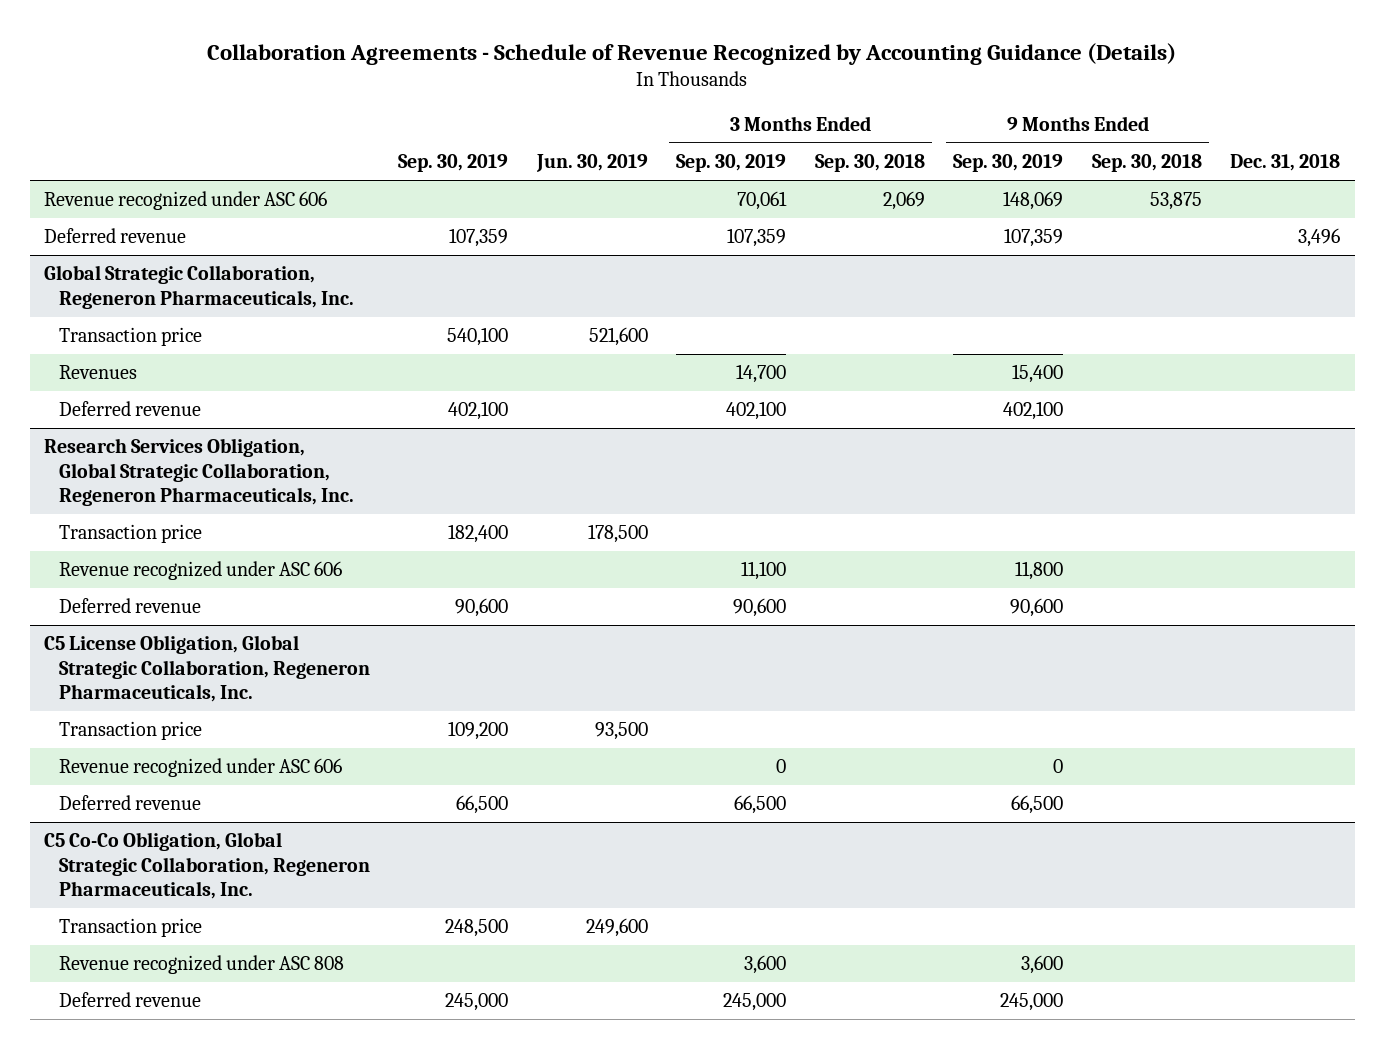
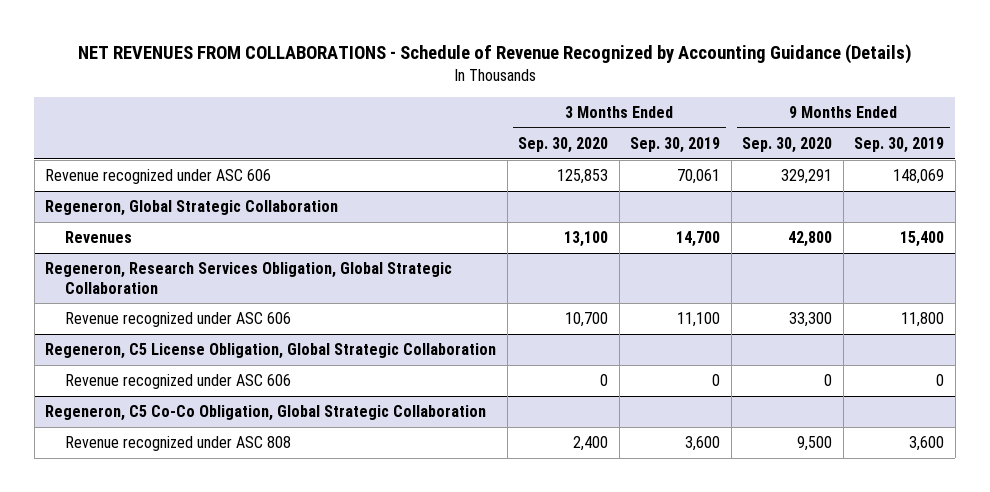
- Collaboration Agreements - Schedule of Revenue Recognized by Accounting Guidance (Details)
+ NET REVENUES FROM COLLABORATIONS - Schedule of Revenue Recognized by Accounting Guidance (Details)
- | Sep. 30, 2019 | Jun. 30, 2019 | 3 Months Ended Sep. 30, 2019 | 3 Months Ended Sep. 30, 2018 | 9 Months Ended Sep. 30, 2019 | 9 Months Ended Sep. 30, 2018 | Dec. 31, 2018
+ | 3 Months Ended Sep. 30, 2020 | 3 Months Ended Sep. 30, 2019 | 9 Months Ended Sep. 30, 2020 | 9 Months Ended Sep. 30, 2019
- Deferred revenue | 107,359 | | 107,359 | | 107,359 | | 3,496
- Global Strategic Collaboration, Regeneron Pharmaceuticals, Inc.
- Transaction price | 540,100 | 521,600 | | | | |
+ Regeneron, Global Strategic Collaboration
- Deferred revenue | 402,100 | | 402,100 | | 402,100 | |
- Research Services Obligation, Global Strategic Collaboration, Regeneron Pharmaceuticals, Inc.
- Transaction price | 182,400 | 178,500 | | | | |
+ Regeneron, Research Services Obligation, Global Strategic Collaboration
- Deferred revenue | 90,600 | | 90,600 | | 90,600 | |
- C5 License Obligation, Global Strategic Collaboration, Regeneron Pharmaceuticals, Inc.
- Transaction price | 109,200 | 93,500 | | | | |
+ Regeneron, C5 License Obligation, Global Strategic Collaboration
- Deferred revenue | 66,500 | | 66,500 | | 66,500 | |
- C5 Co-Co Obligation, Global Strategic Collaboration, Regeneron Pharmaceuticals, Inc.
- Transaction price | 248,500 | 249,600 | | | | |
+ Regeneron, C5 Co-Co Obligation, Global Strategic Collaboration
- Deferred revenue | 245,000 | | 245,000 | | 245,000 | |

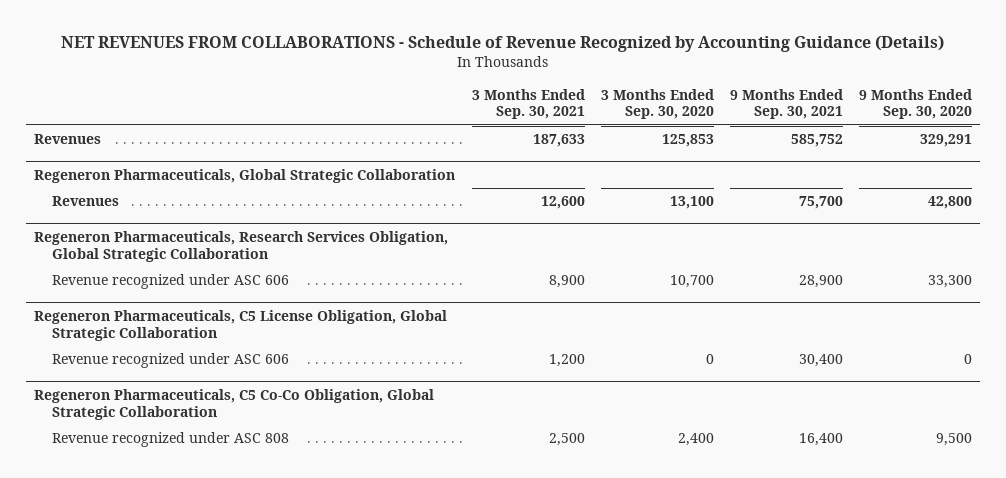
- | 3 Months Ended Sep. 30, 2020 | 3 Months Ended Sep. 30, 2019 | 9 Months Ended Sep. 30, 2020 | 9 Months Ended Sep. 30, 2019
+ | 3 Months Ended Sep. 30, 2021 | 3 Months Ended Sep. 30, 2020 | 9 Months Ended Sep. 30, 2021 | 9 Months Ended Sep. 30, 2020
- Revenue recognized under ASC 606 | 125,853 | 70,061 | 329,291 | 148,069
- Regeneron, Global Strategic Collaboration
+ Revenues | 187,633 | 125,853 | 585,752 | 329,291
+ Regeneron Pharmaceuticals, Global Strategic Collaboration
- Regeneron, Research Services Obligation, Global Strategic Collaboration
+ Regeneron Pharmaceuticals, Research Services Obligation, Global Strategic Collaboration
- Regeneron, C5 License Obligation, Global Strategic Collaboration
+ Regeneron Pharmaceuticals, C5 License Obligation, Global Strategic Collaboration
- Regeneron, C5 Co-Co Obligation, Global Strategic Collaboration
+ Regeneron Pharmaceuticals, C5 Co-Co Obligation, Global Strategic Collaboration

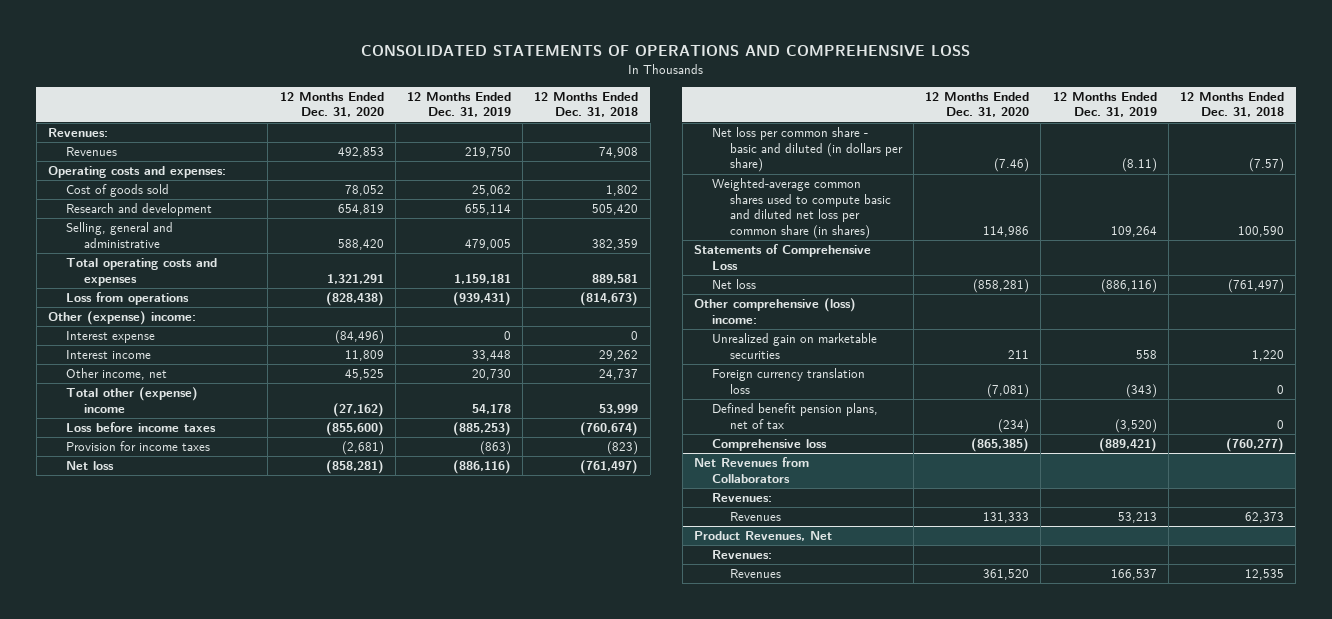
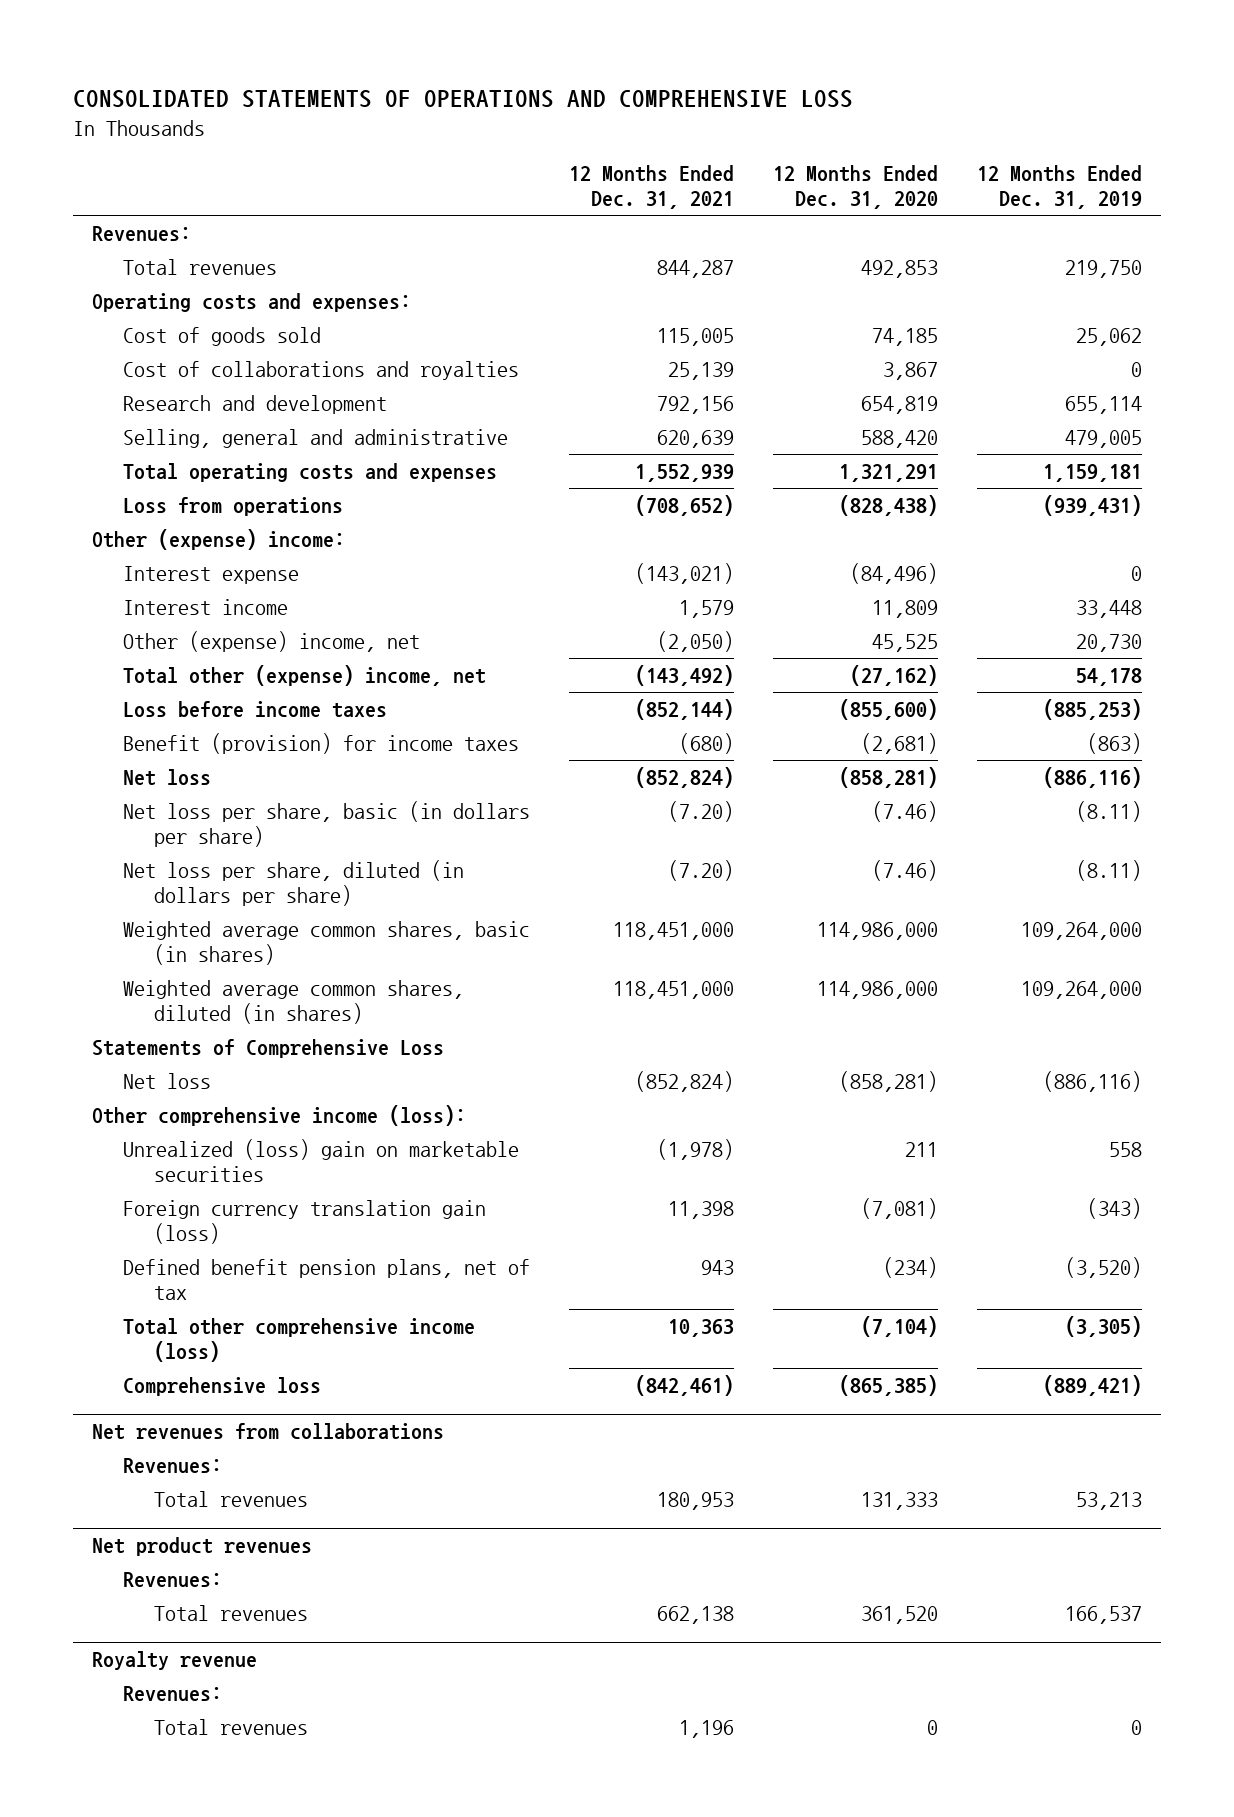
- | 12 Months Ended Dec. 31, 2020 | 12 Months Ended Dec. 31, 2019 | 12 Months Ended Dec. 31, 2018
+ | 12 Months Ended Dec. 31, 2021 | 12 Months Ended Dec. 31, 2020 | 12 Months Ended Dec. 31, 2019
- Revenues | 492,853 | 219,750 | 74,908
+ Total revenues | 844,287 | 492,853 | 219,750
- Cost of goods sold | 78,052 | 25,062 | 1,802
+ Cost of goods sold | 115,005 | 74,185 | 25,062
+ Cost of collaborations and royalties | 25,139 | 3,867 | 0
- Other income, net | 45,525 | 20,730 | 24,737
- Total other (expense) income | (27,162) | 54,178 | 53,999
+ Other (expense) income, net | (2,050) | 45,525 | 20,730
+ Total other (expense) income, net | (143,492) | (27,162) | 54,178
- Provision for income taxes | (2,681) | (863) | (823)
+ Benefit (provision) for income taxes | (680) | (2,681) | (863)
- Net loss per common share - basic and diluted (in dollars per share) | (7.46) | (8.11) | (7.57)
- Weighted-average common shares used to compute basic and diluted net loss per common share (in shares) | 114,986 | 109,264 | 100,590
+ Net loss per share, basic (in dollars per share) | (7.20) | (7.46) | (8.11)
+ Net loss per share, diluted (in dollars per share) | (7.20) | (7.46) | (8.11)
+ Weighted average common shares, basic (in shares) | 118,451,000 | 114,986,000 | 109,264,000
+ Weighted average common shares, diluted (in shares) | 118,451,000 | 114,986,000 | 109,264,000
- Other comprehensive (loss) income:
- Unrealized gain on marketable securities | 211 | 558 | 1,220
- Foreign currency translation loss | (7,081) | (343) | 0
+ Other comprehensive income (loss):
+ Unrealized (loss) gain on marketable securities | (1,978) | 211 | 558
+ Foreign currency translation gain (loss) | 11,398 | (7,081) | (343)
+ Total other comprehensive income (loss) | 10,363 | (7,104) | (3,305)
- Net Revenues from Collaborators
+ Net revenues from collaborations
- Revenues | 131,333 | 53,213 | 62,373
- Product Revenues, Net
+ Total revenues | 180,953 | 131,333 | 53,213
+ Net product revenues
- Revenues | 361,520 | 166,537 | 12,535
+ Total revenues | 662,138 | 361,520 | 166,537
+ Royalty revenue
+ Revenues:
+ Total revenues | 1,196 | 0 | 0

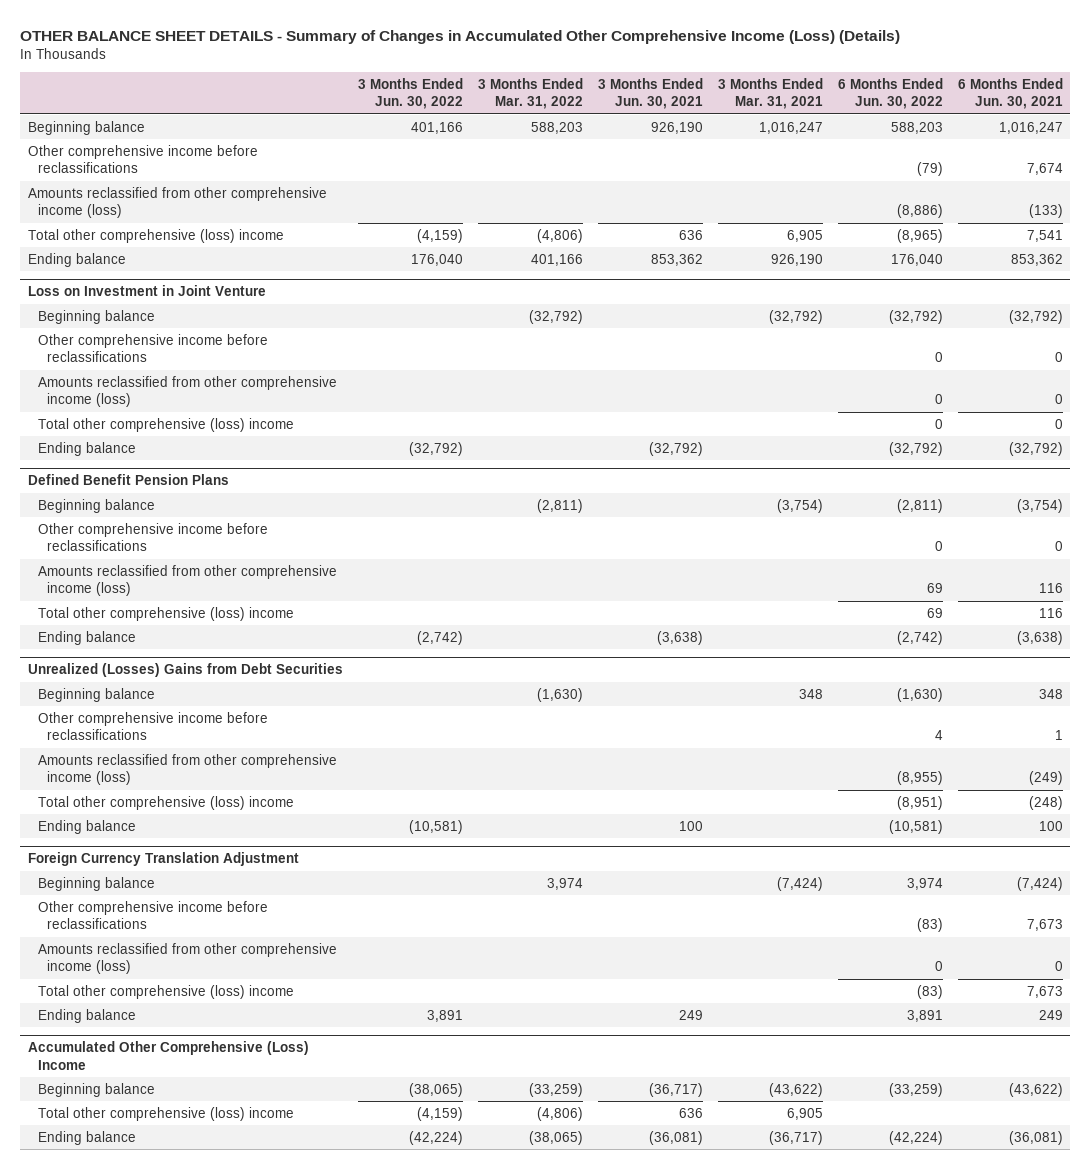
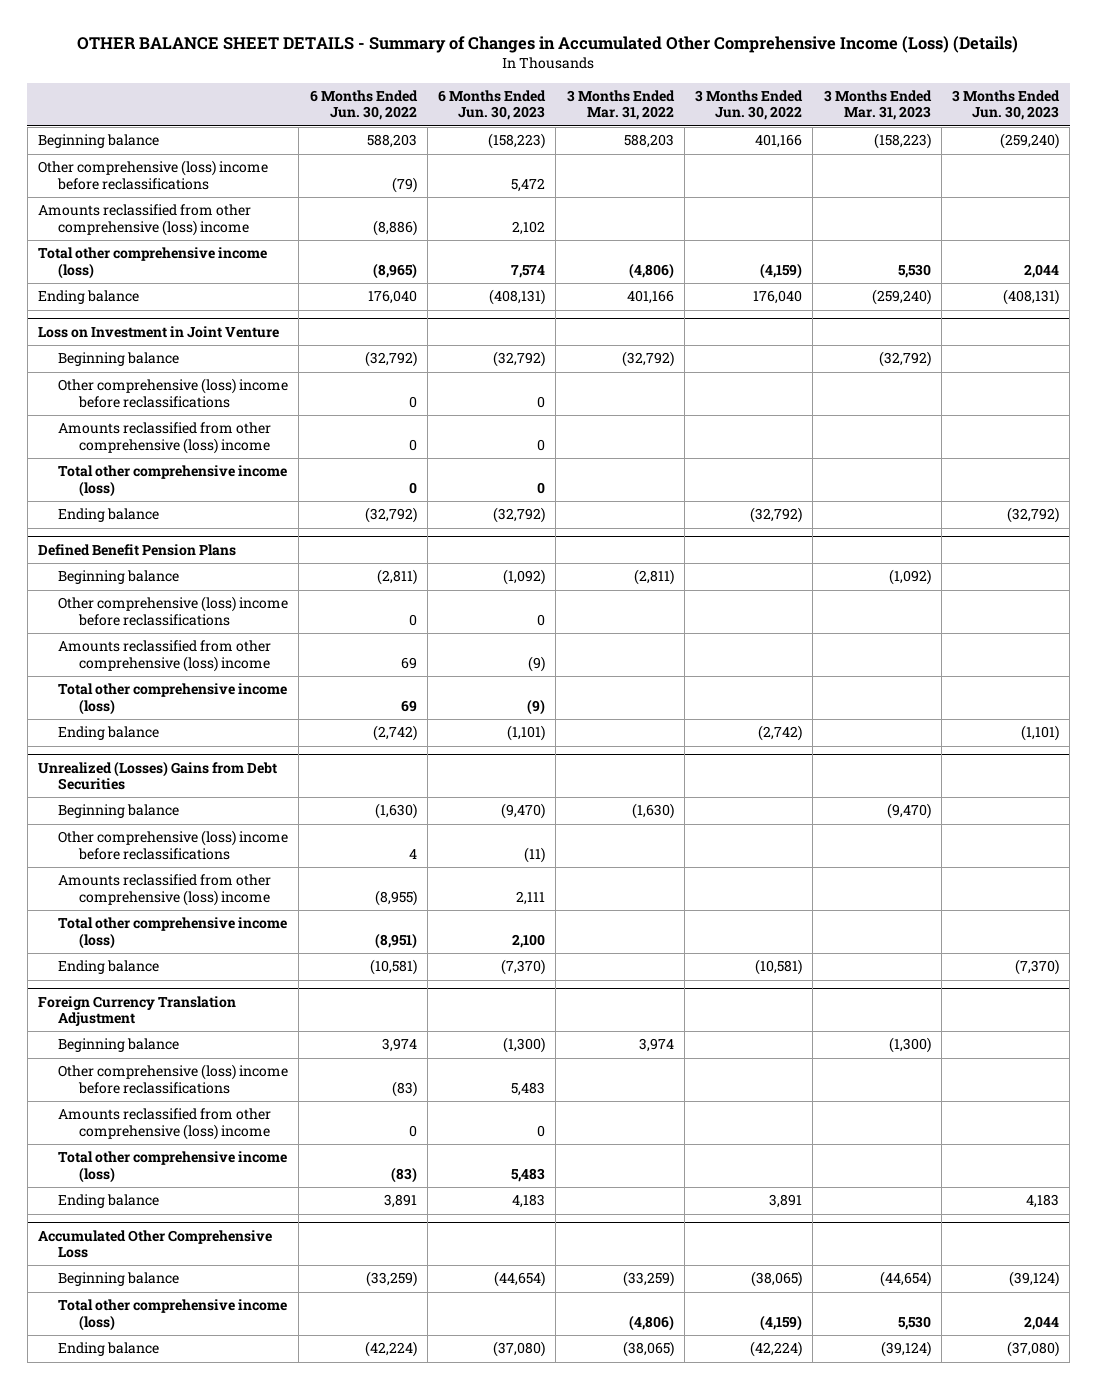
- | 3 Months Ended Jun. 30, 2022 | 3 Months Ended Mar. 31, 2022 | 3 Months Ended Jun. 30, 2021 | 3 Months Ended Mar. 31, 2021 | 6 Months Ended Jun. 30, 2022 | 6 Months Ended Jun. 30, 2021
+ | 6 Months Ended Jun. 30, 2022 | 6 Months Ended Jun. 30, 2023 | 3 Months Ended Mar. 31, 2022 | 3 Months Ended Jun. 30, 2022 | 3 Months Ended Mar. 31, 2023 | 3 Months Ended Jun. 30, 2023
- Other comprehensive income before reclassifications | | | | | (79) | 7,674
- Amounts reclassified from other comprehensive income (loss) | | | | | (8,886) | (133)
- Total other comprehensive (loss) income | (4,159) | (4,806) | 636 | 6,905 | (8,965) | 7,541
+ Other comprehensive (loss) income before reclassifications | (79) | 5,472 | | | |
+ Amounts reclassified from other comprehensive (loss) income | (8,886) | 2,102 | | | |
+ Total other comprehensive income (loss) | (8,965) | 7,574 | (4,806) | (4,159) | 5,530 | 2,044
@ Loss on Investment in Joint Venture
- Other comprehensive income before reclassifications | | | | | 0 | 0
- Amounts reclassified from other comprehensive income (loss) | | | | | 0 | 0
- Total other comprehensive (loss) income | | | | | 0 | 0
+ Other comprehensive (loss) income before reclassifications | 0 | 0 | | | |
+ Amounts reclassified from other comprehensive (loss) income | 0 | 0 | | | |
+ Total other comprehensive income (loss) | 0 | 0 | | | |
@ Defined Benefit Pension Plans
- Other comprehensive income before reclassifications | | | | | 0 | 0
- Amounts reclassified from other comprehensive income (loss) | | | | | 69 | 116
- Total other comprehensive (loss) income | | | | | 69 | 116
+ Other comprehensive (loss) income before reclassifications | 0 | 0 | | | |
+ Amounts reclassified from other comprehensive (loss) income | 69 | (9) | | | |
+ Total other comprehensive income (loss) | 69 | (9) | | | |
@ Unrealized (Losses) Gains from Debt Securities
- Other comprehensive income before reclassifications | | | | | 4 | 1
- Amounts reclassified from other comprehensive income (loss) | | | | | (8,955) | (249)
- Total other comprehensive (loss) income | | | | | (8,951) | (248)
+ Other comprehensive (loss) income before reclassifications | 4 | (11) | | | |
+ Amounts reclassified from other comprehensive (loss) income | (8,955) | 2,111 | | | |
+ Total other comprehensive income (loss) | (8,951) | 2,100 | | | |
@ Foreign Currency Translation Adjustment
- Other comprehensive income before reclassifications | | | | | (83) | 7,673
- Amounts reclassified from other comprehensive income (loss) | | | | | 0 | 0
- Total other comprehensive (loss) income | | | | | (83) | 7,673
+ Other comprehensive (loss) income before reclassifications | (83) | 5,483 | | | |
+ Amounts reclassified from other comprehensive (loss) income | 0 | 0 | | | |
+ Total other comprehensive income (loss) | (83) | 5,483 | | | |
- Accumulated Other Comprehensive (Loss) Income
+ Accumulated Other Comprehensive Loss
- Total other comprehensive (loss) income | (4,159) | (4,806) | 636 | 6,905 | |
+ Total other comprehensive income (loss) | | | (4,806) | (4,159) | 5,530 | 2,044

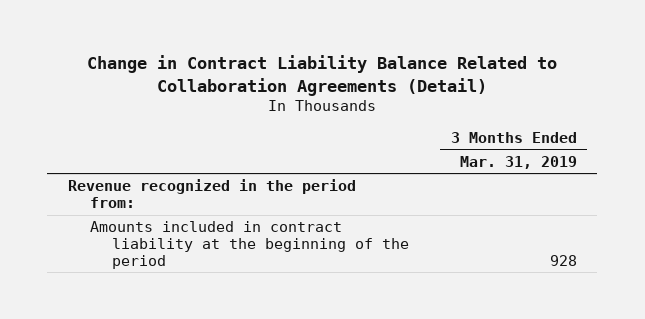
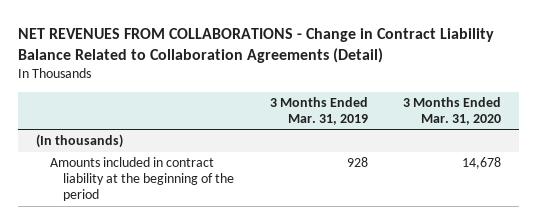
- Change in Contract Liability Balance Related to Collaboration Agreements (Detail)
+ NET REVENUES FROM COLLABORATIONS - Change in Contract Liability Balance Related to Collaboration Agreements (Detail)
- | 3 Months Ended Mar. 31, 2019
+ | 3 Months Ended Mar. 31, 2019 | 3 Months Ended Mar. 31, 2020
- Revenue recognized in the period from:
+ (In thousands)

